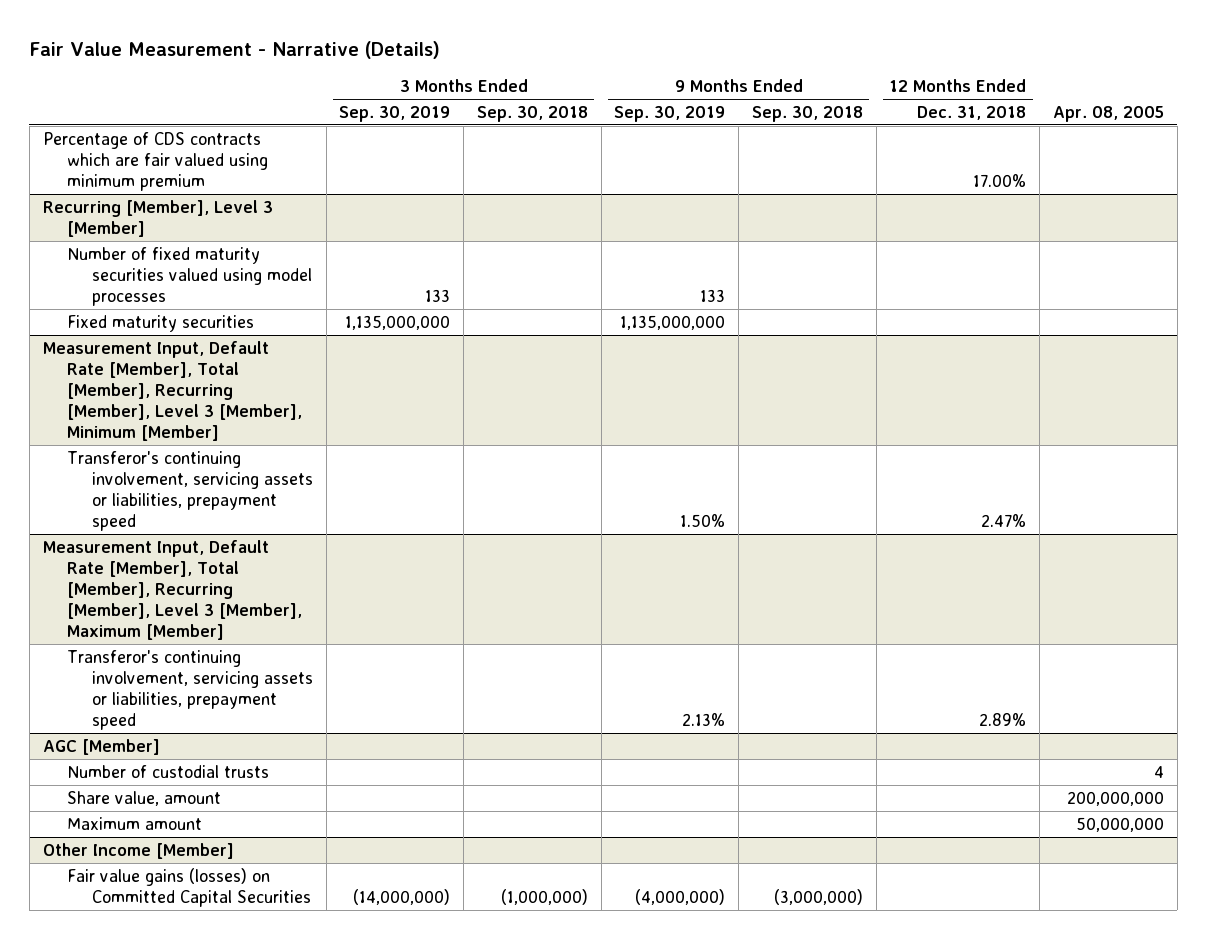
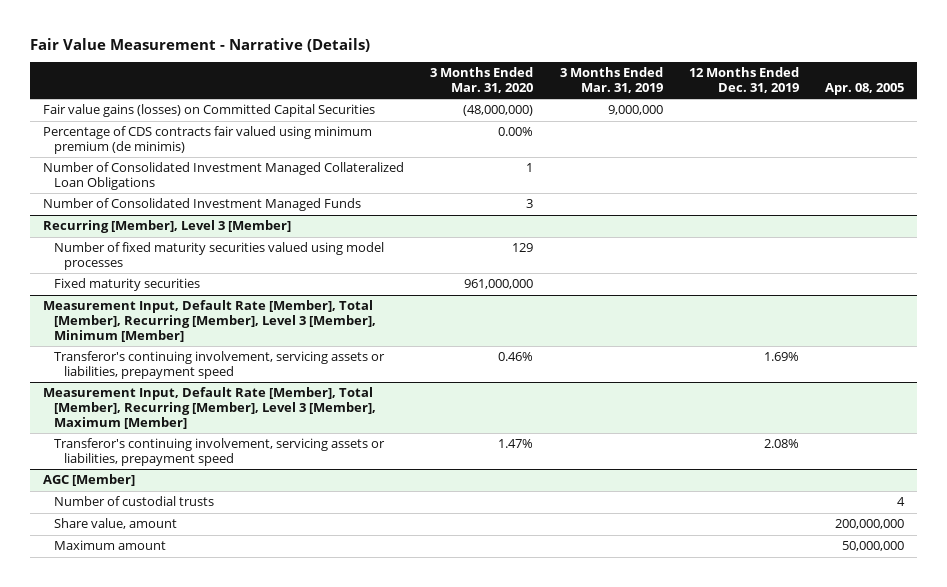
- | 3 Months Ended Sep. 30, 2019 | 3 Months Ended Sep. 30, 2018 | 9 Months Ended Sep. 30, 2019 | 9 Months Ended Sep. 30, 2018 | 12 Months Ended Dec. 31, 2018 | Apr. 08, 2005
+ | 3 Months Ended Mar. 31, 2020 | 3 Months Ended Mar. 31, 2019 | 12 Months Ended Dec. 31, 2019 | Apr. 08, 2005
- Percentage of CDS contracts which are fair valued using minimum premium | | | | | 17.00% |
+ Fair value gains (losses) on Committed Capital Securities | (48,000,000) | 9,000,000 | |
+ Percentage of CDS contracts fair valued using minimum premium (de minimis) | 0.00% | | |
+ Number of Consolidated Investment Managed Collateralized Loan Obligations | 1 | | |
+ Number of Consolidated Investment Managed Funds | 3 | | |
- Other Income [Member]
- Fair value gains (losses) on Committed Capital Securities | (14,000,000) | (1,000,000) | (4,000,000) | (3,000,000) | |

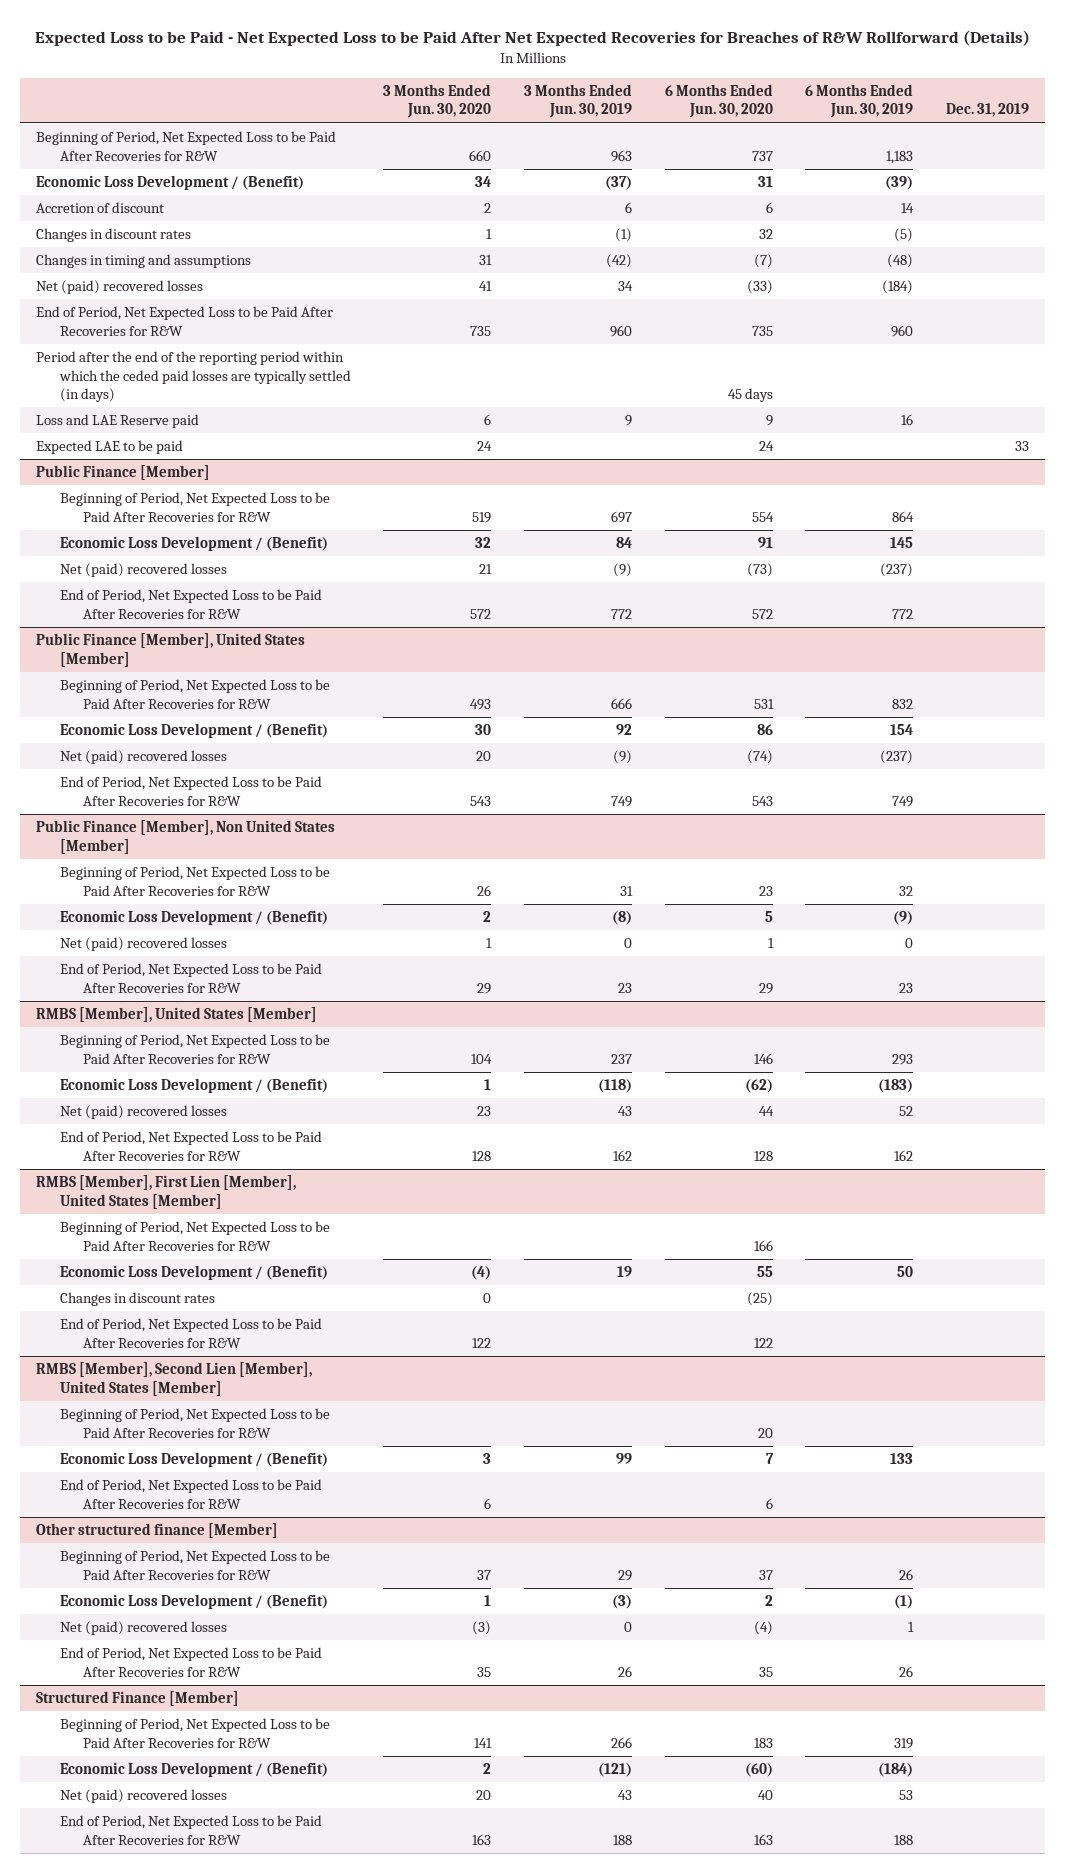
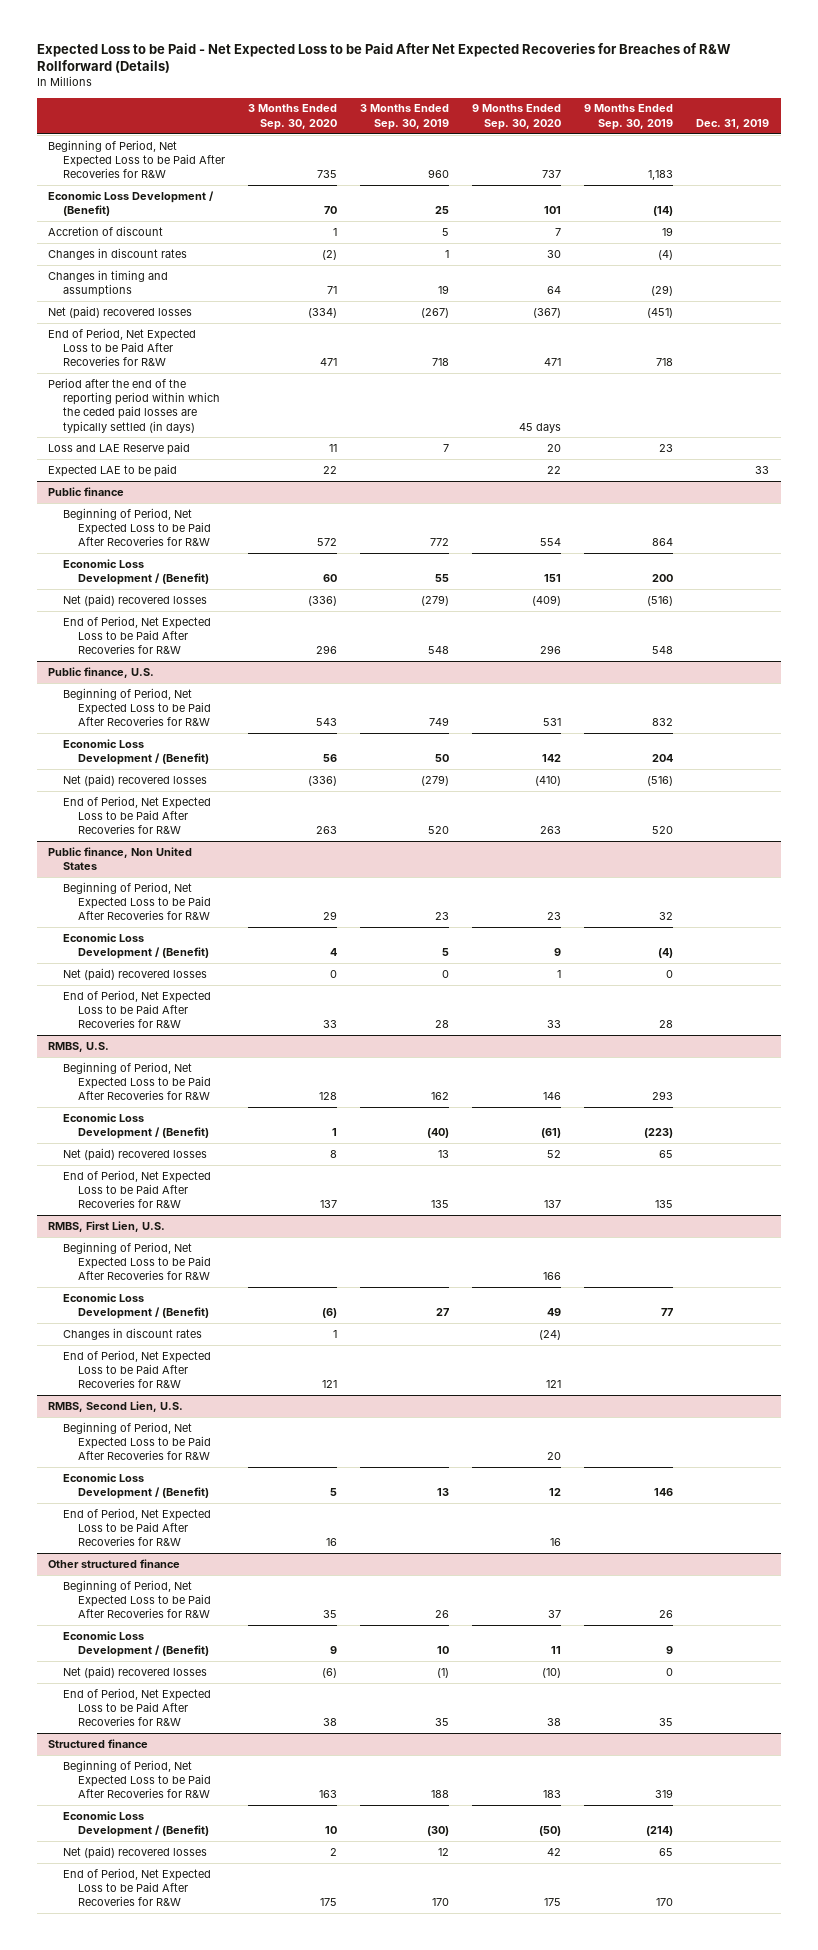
- | 3 Months Ended Jun. 30, 2020 | 3 Months Ended Jun. 30, 2019 | 6 Months Ended Jun. 30, 2020 | 6 Months Ended Jun. 30, 2019 | Dec. 31, 2019
+ | 3 Months Ended Sep. 30, 2020 | 3 Months Ended Sep. 30, 2019 | 9 Months Ended Sep. 30, 2020 | 9 Months Ended Sep. 30, 2019 | Dec. 31, 2019
- Public Finance [Member]
+ Public finance
- Public Finance [Member], United States [Member]
- Beginning of Period, Net Expected Loss to be Paid After Recoveries for R&W | 493 | 666 | 531 | 832 |
- Economic Loss Development / (Benefit) | 30 | 92 | 86 | 154 |
- Net (paid) recovered losses | 20 | (9) | (74) | (237) |
- End of Period, Net Expected Loss to be Paid After Recoveries for R&W | 543 | 749 | 543 | 749 |
- Public Finance [Member], Non United States [Member]
+ Public finance, U.S.
+ Beginning of Period, Net Expected Loss to be Paid After Recoveries for R&W | 543 | 749 | 531 | 832 |
+ Economic Loss Development / (Benefit) | 56 | 50 | 142 | 204 |
+ Net (paid) recovered losses | (336) | (279) | (410) | (516) |
+ End of Period, Net Expected Loss to be Paid After Recoveries for R&W | 263 | 520 | 263 | 520 |
+ Public finance, Non United States
- RMBS [Member], United States [Member]
- Beginning of Period, Net Expected Loss to be Paid After Recoveries for R&W | 104 | 237 | 146 | 293 |
- Economic Loss Development / (Benefit) | 1 | (118) | (62) | (183) |
- Net (paid) recovered losses | 23 | 43 | 44 | 52 |
- End of Period, Net Expected Loss to be Paid After Recoveries for R&W | 128 | 162 | 128 | 162 |
- RMBS [Member], First Lien [Member], United States [Member]
- Beginning of Period, Net Expected Loss to be Paid After Recoveries for R&W | | | 166 | |
- Economic Loss Development / (Benefit) | (4) | 19 | 55 | 50 |
- Changes in discount rates | 0 | | (25) | |
- End of Period, Net Expected Loss to be Paid After Recoveries for R&W | 122 | | 122 | |
- RMBS [Member], Second Lien [Member], United States [Member]
- Beginning of Period, Net Expected Loss to be Paid After Recoveries for R&W | | | 20 | |
- Economic Loss Development / (Benefit) | 3 | 99 | 7 | 133 |
- End of Period, Net Expected Loss to be Paid After Recoveries for R&W | 6 | | 6 | |
- Other structured finance [Member]
+ RMBS, U.S.
+ Beginning of Period, Net Expected Loss to be Paid After Recoveries for R&W | 128 | 162 | 146 | 293 |
+ Economic Loss Development / (Benefit) | 1 | (40) | (61) | (223) |
+ Net (paid) recovered losses | 8 | 13 | 52 | 65 |
+ End of Period, Net Expected Loss to be Paid After Recoveries for R&W | 137 | 135 | 137 | 135 |
+ RMBS, First Lien, U.S.
+ Beginning of Period, Net Expected Loss to be Paid After Recoveries for R&W | | | 166 | |
+ Economic Loss Development / (Benefit) | (6) | 27 | 49 | 77 |
+ Changes in discount rates | 1 | | (24) | |
+ End of Period, Net Expected Loss to be Paid After Recoveries for R&W | 121 | | 121 | |
+ RMBS, Second Lien, U.S.
+ Beginning of Period, Net Expected Loss to be Paid After Recoveries for R&W | | | 20 | |
+ Economic Loss Development / (Benefit) | 5 | 13 | 12 | 146 |
+ End of Period, Net Expected Loss to be Paid After Recoveries for R&W | 16 | | 16 | |
+ Other structured finance
- Structured Finance [Member]
+ Structured finance

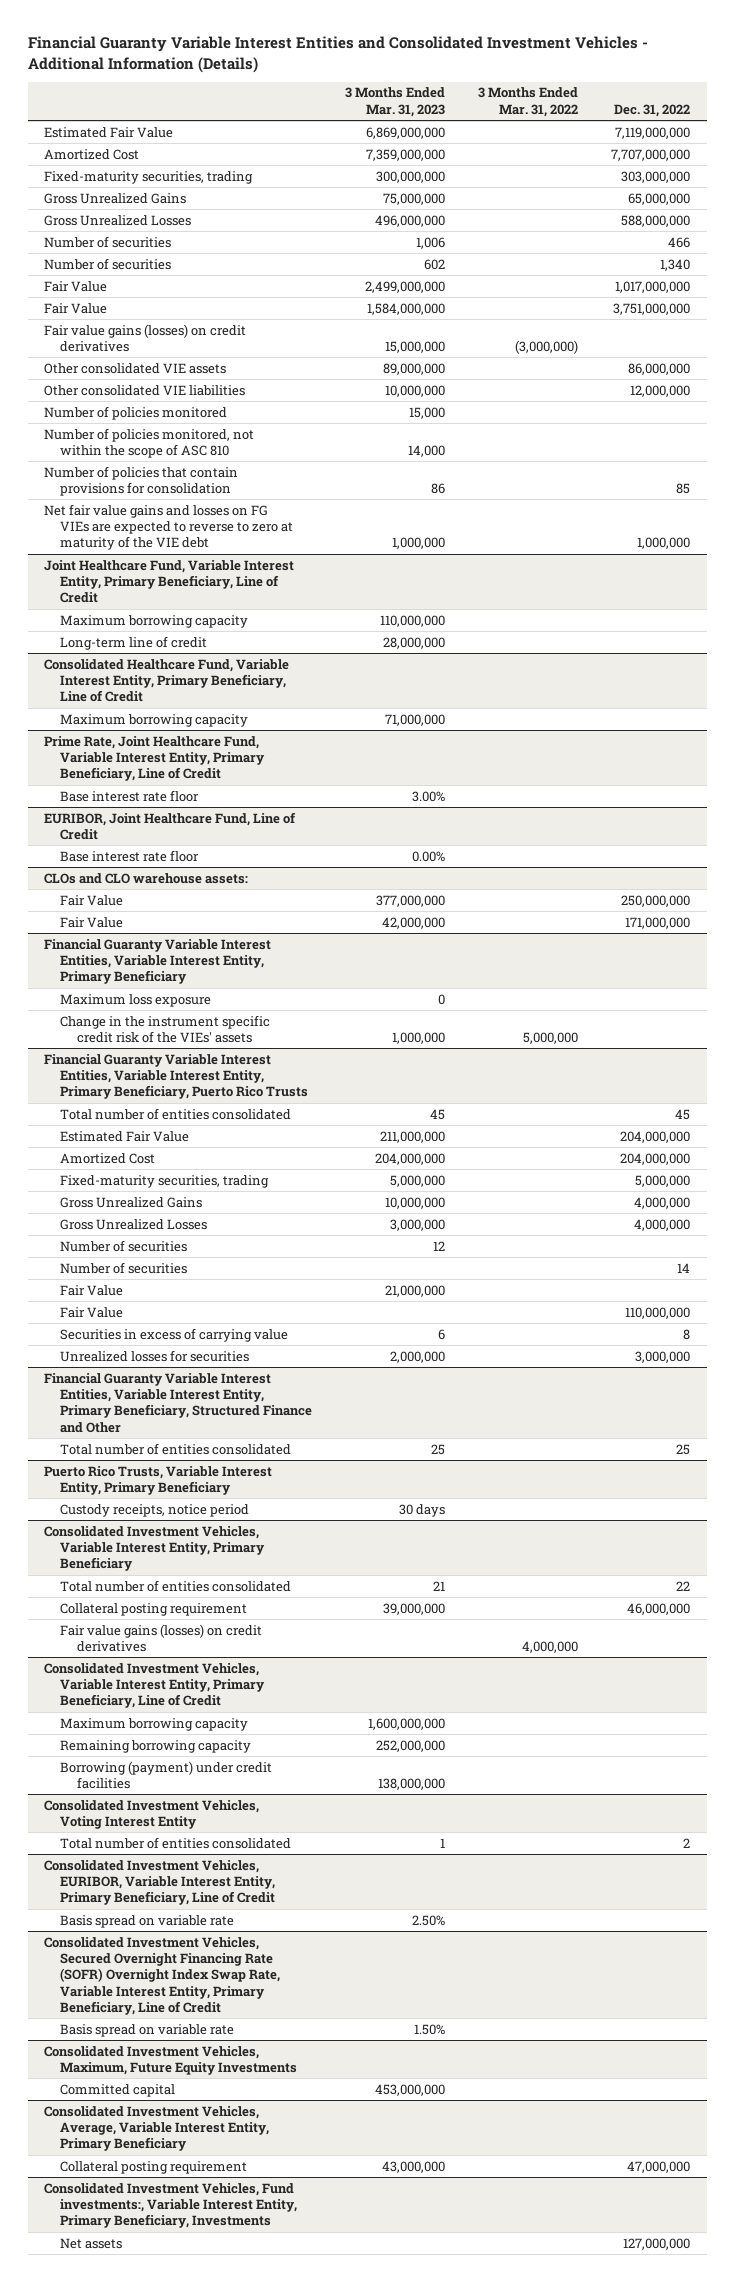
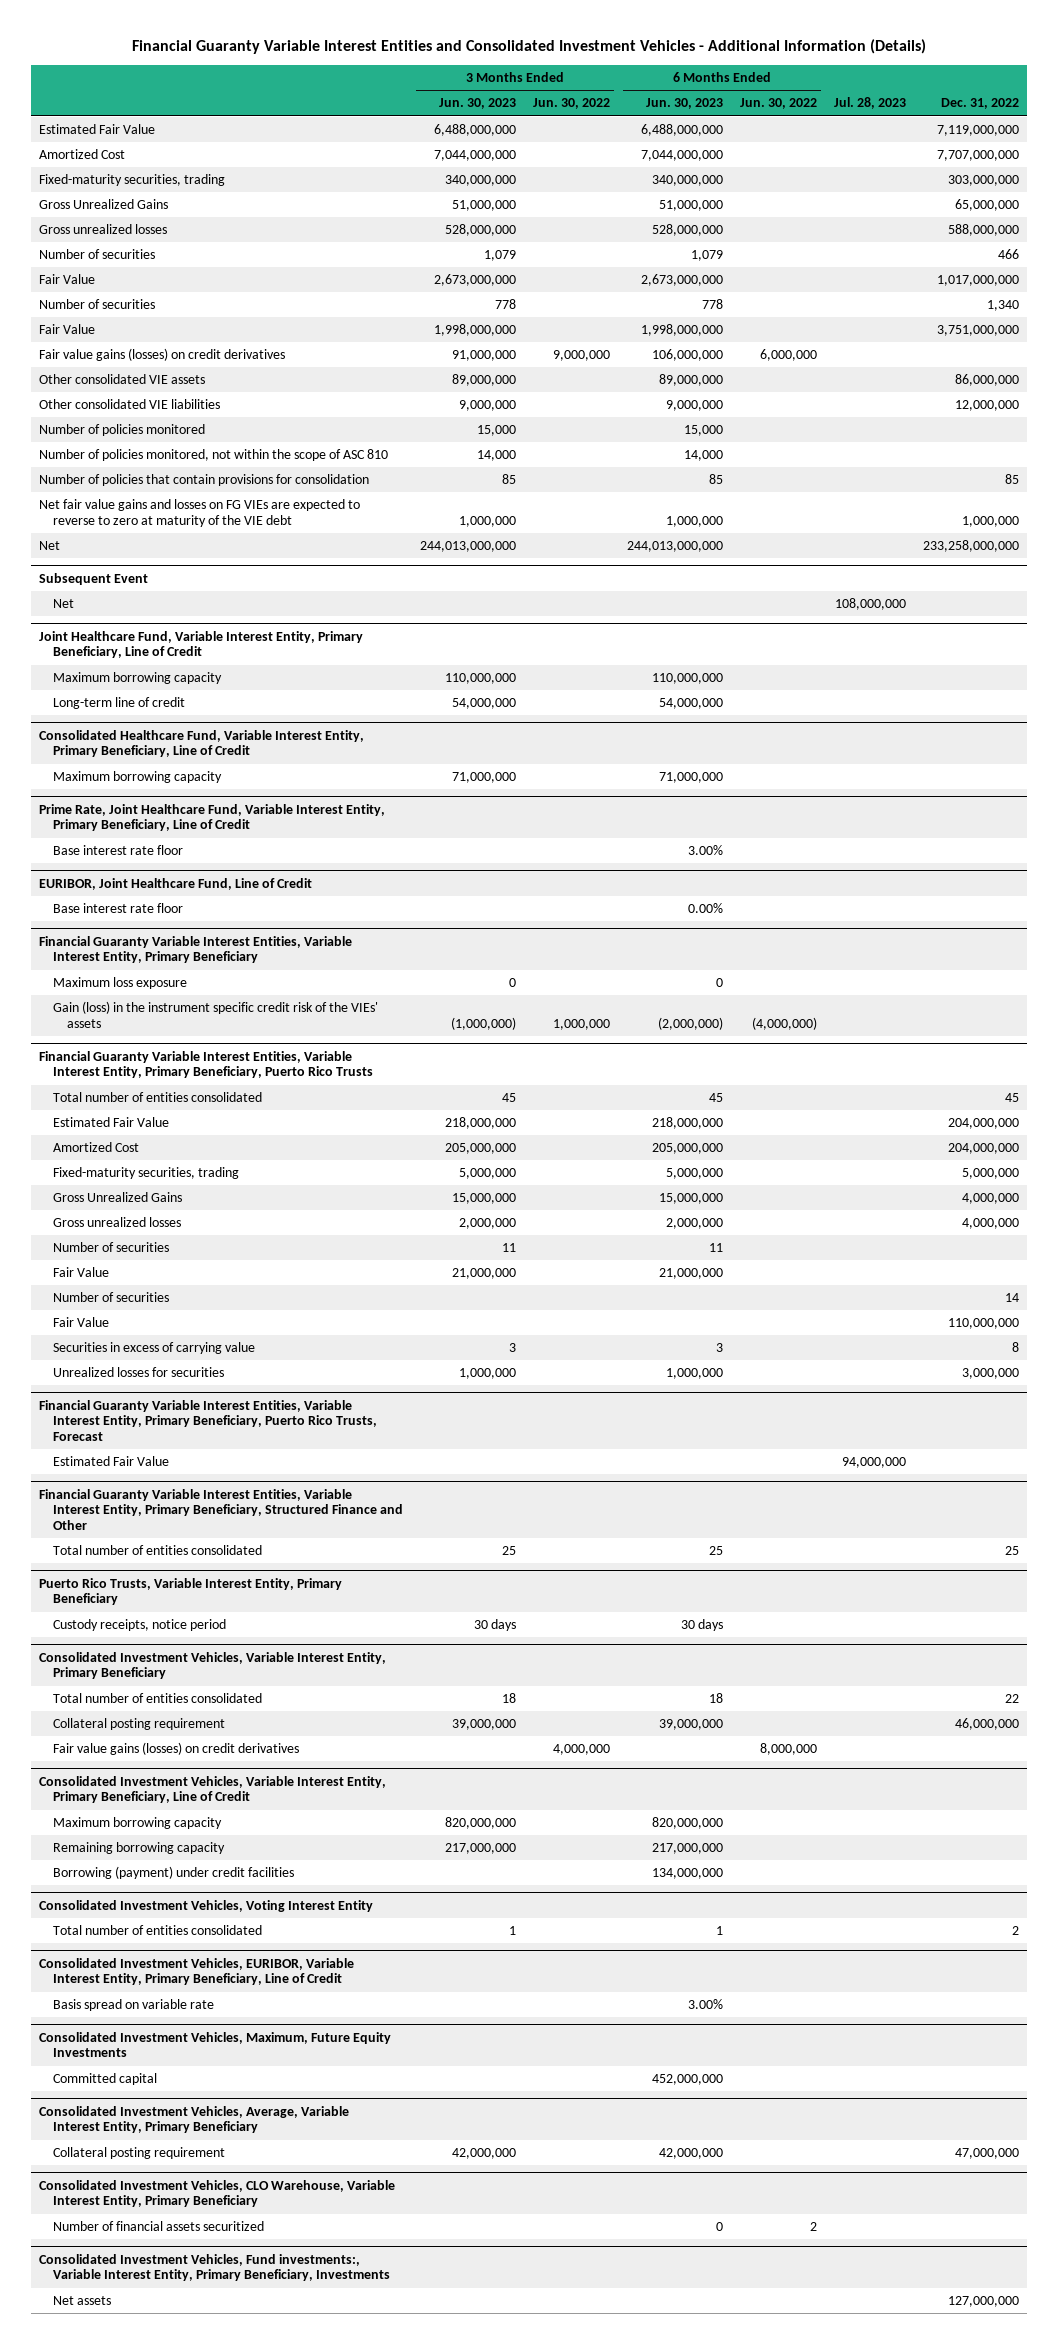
- | 3 Months Ended Mar. 31, 2023 | 3 Months Ended Mar. 31, 2022 | Dec. 31, 2022
+ | 3 Months Ended Jun. 30, 2023 | 3 Months Ended Jun. 30, 2022 | 6 Months Ended Jun. 30, 2023 | 6 Months Ended Jun. 30, 2022 | Jul. 28, 2023 | Dec. 31, 2022
- Gross Unrealized Losses | 496,000,000 | | 588,000,000
+ Gross unrealized losses | 528,000,000 | | 528,000,000 | | | 588,000,000
moved down: Number of securities | 778 | | 778 | | | 1,340
+ Net | 244,013,000,000 | | 244,013,000,000 | | | 233,258,000,000
+ Subsequent Event
+ Net | | | | | 108,000,000 |
- CLOs and CLO warehouse assets:
- Fair Value | 377,000,000 | | 250,000,000
- Fair Value | 42,000,000 | | 171,000,000
@ Financial Guaranty Variable Interest Entities, Variable Interest Entity, Primary Beneficiary
- Change in the instrument specific credit risk of the VIEs' assets | 1,000,000 | 5,000,000 |
+ Gain (loss) in the instrument specific credit risk of the VIEs' assets | (1,000,000) | 1,000,000 | (2,000,000) | (4,000,000) | |
@ Financial Guaranty Variable Interest Entities, Variable Interest Entity, Primary Beneficiary, Puerto Rico Trusts
- Gross Unrealized Losses | 3,000,000 | | 4,000,000
+ Gross unrealized losses | 2,000,000 | | 2,000,000 | | | 4,000,000
moved down: Number of securities | | | | | | 14
+ Financial Guaranty Variable Interest Entities, Variable Interest Entity, Primary Beneficiary, Puerto Rico Trusts, Forecast
+ Estimated Fair Value | | | | | 94,000,000 |
- Consolidated Investment Vehicles, Secured Overnight Financing Rate (SOFR) Overnight Index Swap Rate, Variable Interest Entity, Primary Beneficiary, Line of Credit
- Basis spread on variable rate | 1.50% | |
+ Consolidated Investment Vehicles, CLO Warehouse, Variable Interest Entity, Primary Beneficiary
+ Number of financial assets securitized | | | 0 | 2 | |

